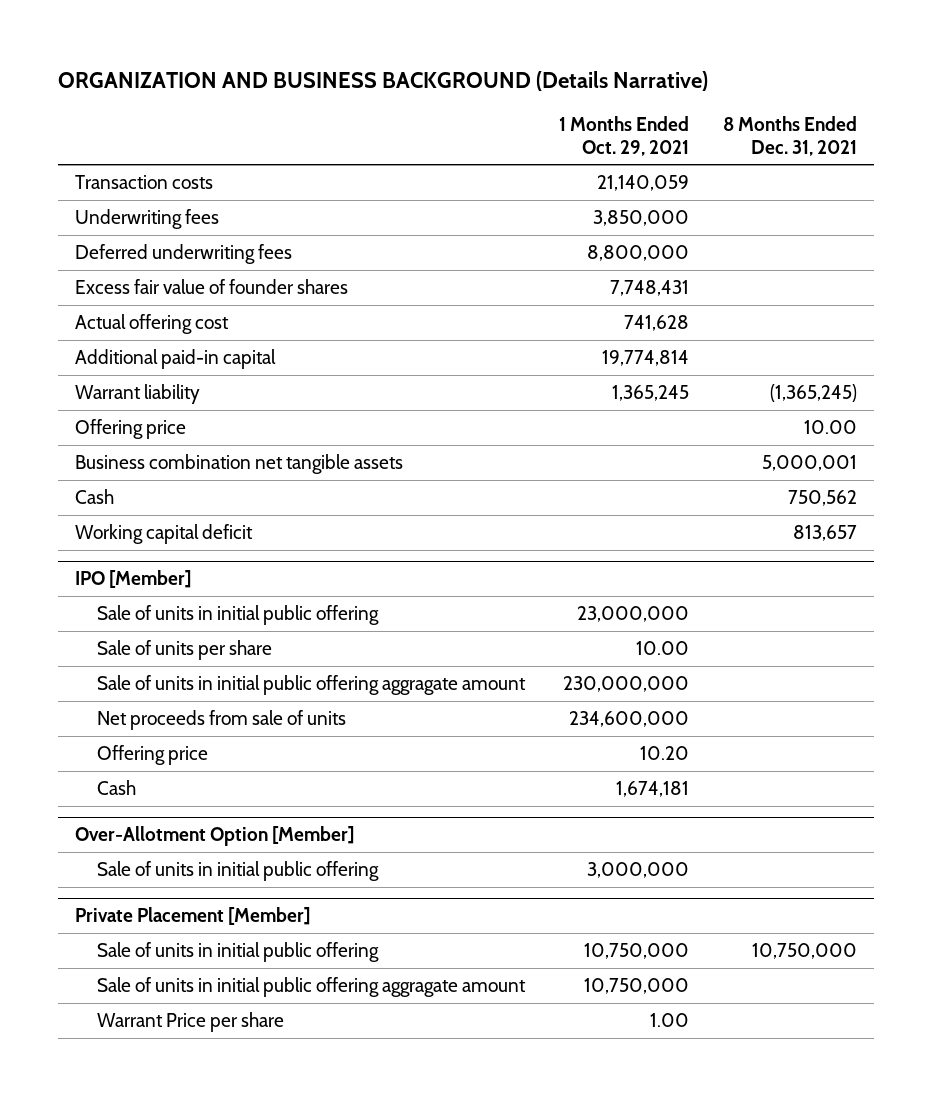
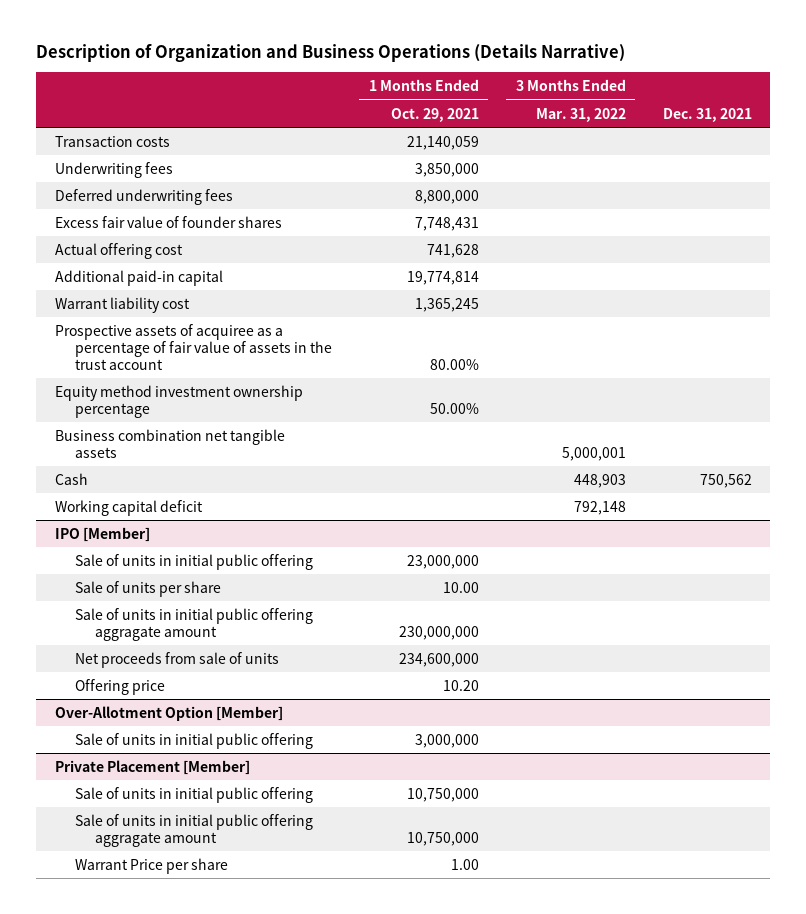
- ORGANIZATION AND BUSINESS BACKGROUND (Details Narrative)
+ Description of Organization and Business Operations (Details Narrative)
- | 1 Months Ended Oct. 29, 2021 | 8 Months Ended Dec. 31, 2021
+ | 1 Months Ended Oct. 29, 2021 | 3 Months Ended Mar. 31, 2022 | Dec. 31, 2021
- Warrant liability | 1,365,245 | (1,365,245)
- Offering price | | 10.00
+ Warrant liability cost | 1,365,245 | |
+ Prospective assets of acquiree as a percentage of fair value of assets in the trust account | 80.00% | |
+ Equity method investment ownership percentage | 50.00% | |
@ IPO [Member]
- Cash | 1,674,181 |

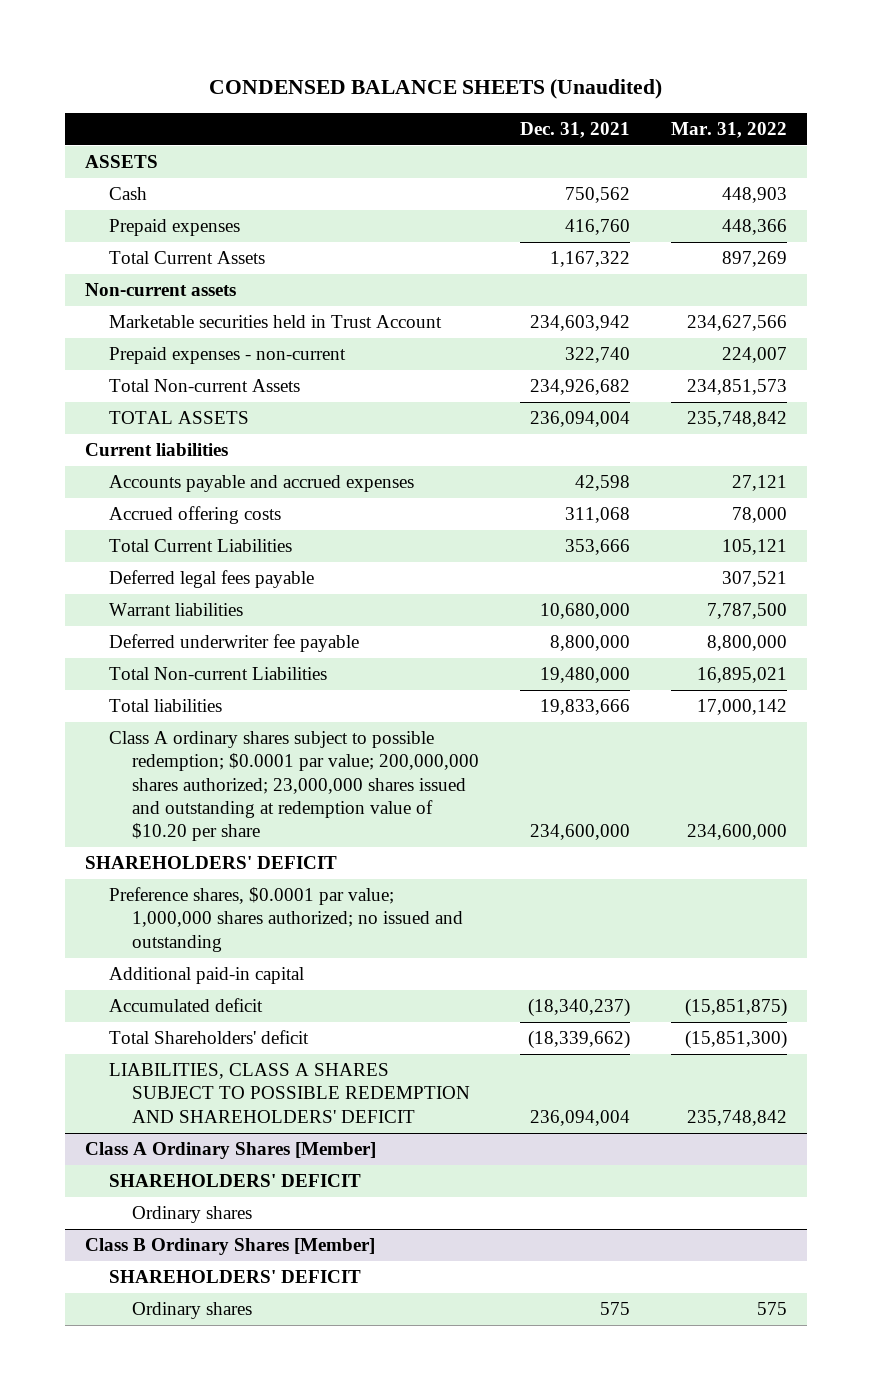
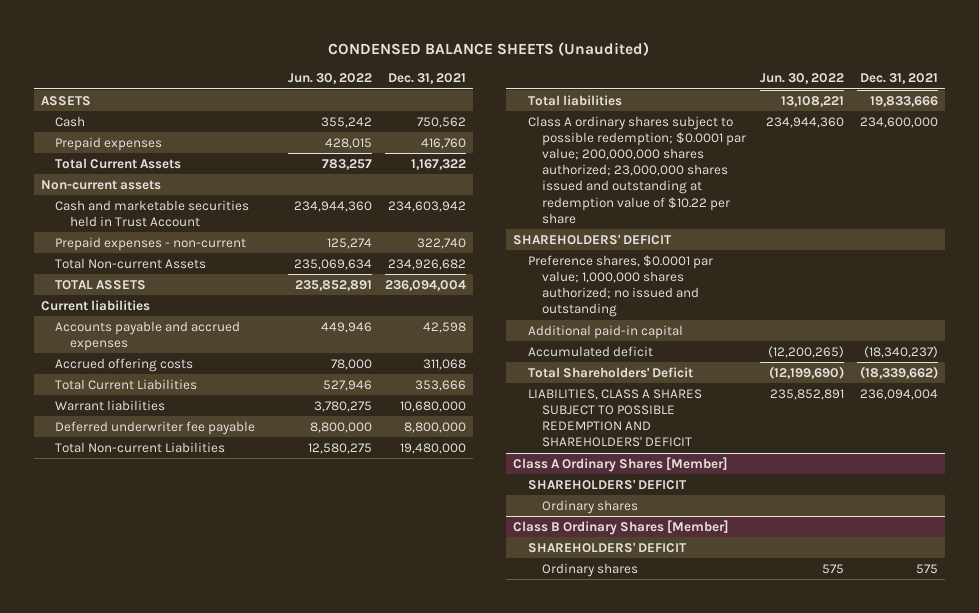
- | Dec. 31, 2021 | Mar. 31, 2022
+ | Jun. 30, 2022 | Dec. 31, 2021
- Marketable securities held in Trust Account | 234,603,942 | 234,627,566
+ Cash and marketable securities held in Trust Account | 234,944,360 | 234,603,942
- Deferred legal fees payable | | 307,521
- Class A ordinary shares subject to possible redemption; $0.0001 par value; 200,000,000 shares authorized; 23,000,000 shares issued and outstanding at redemption value of $10.20 per share | 234,600,000 | 234,600,000
+ Class A ordinary shares subject to possible redemption; $0.0001 par value; 200,000,000 shares authorized; 23,000,000 shares issued and outstanding at redemption value of $10.22 per share | 234,944,360 | 234,600,000
- Total Shareholders' deficit | (18,339,662) | (15,851,300)
+ Total Shareholders' Deficit | (12,199,690) | (18,339,662)

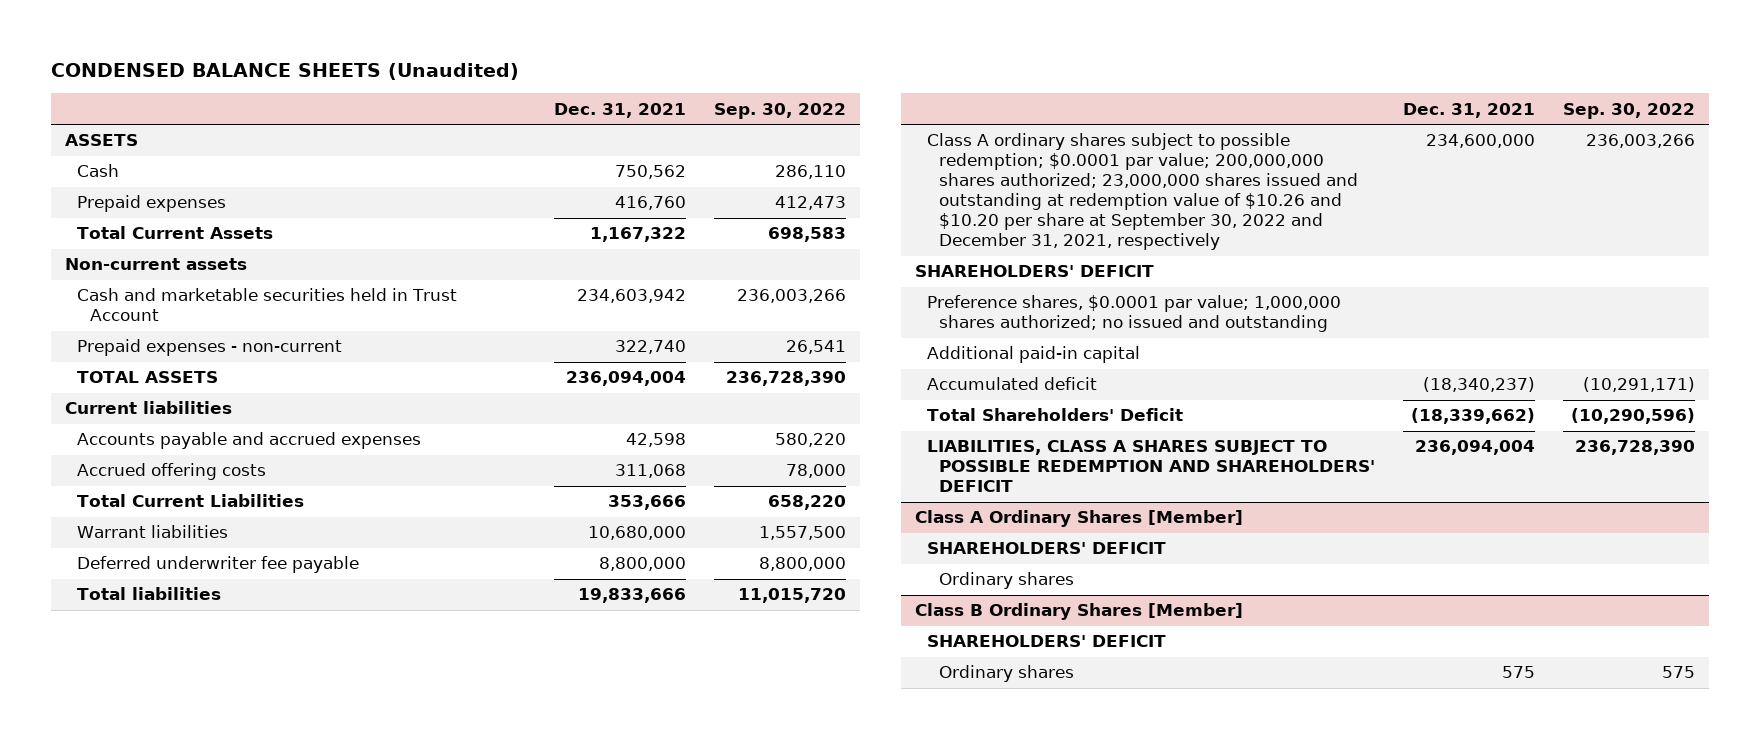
- | Jun. 30, 2022 | Dec. 31, 2021
+ | Dec. 31, 2021 | Sep. 30, 2022
- Total Non-current Assets | 235,069,634 | 234,926,682
- Total Non-current Liabilities | 12,580,275 | 19,480,000
- Class A ordinary shares subject to possible redemption; $0.0001 par value; 200,000,000 shares authorized; 23,000,000 shares issued and outstanding at redemption value of $10.22 per share | 234,944,360 | 234,600,000
+ Class A ordinary shares subject to possible redemption; $0.0001 par value; 200,000,000 shares authorized; 23,000,000 shares issued and outstanding at redemption value of $10.26 and $10.20 per share at September 30, 2022 and December 31, 2021, respectively | 234,600,000 | 236,003,266

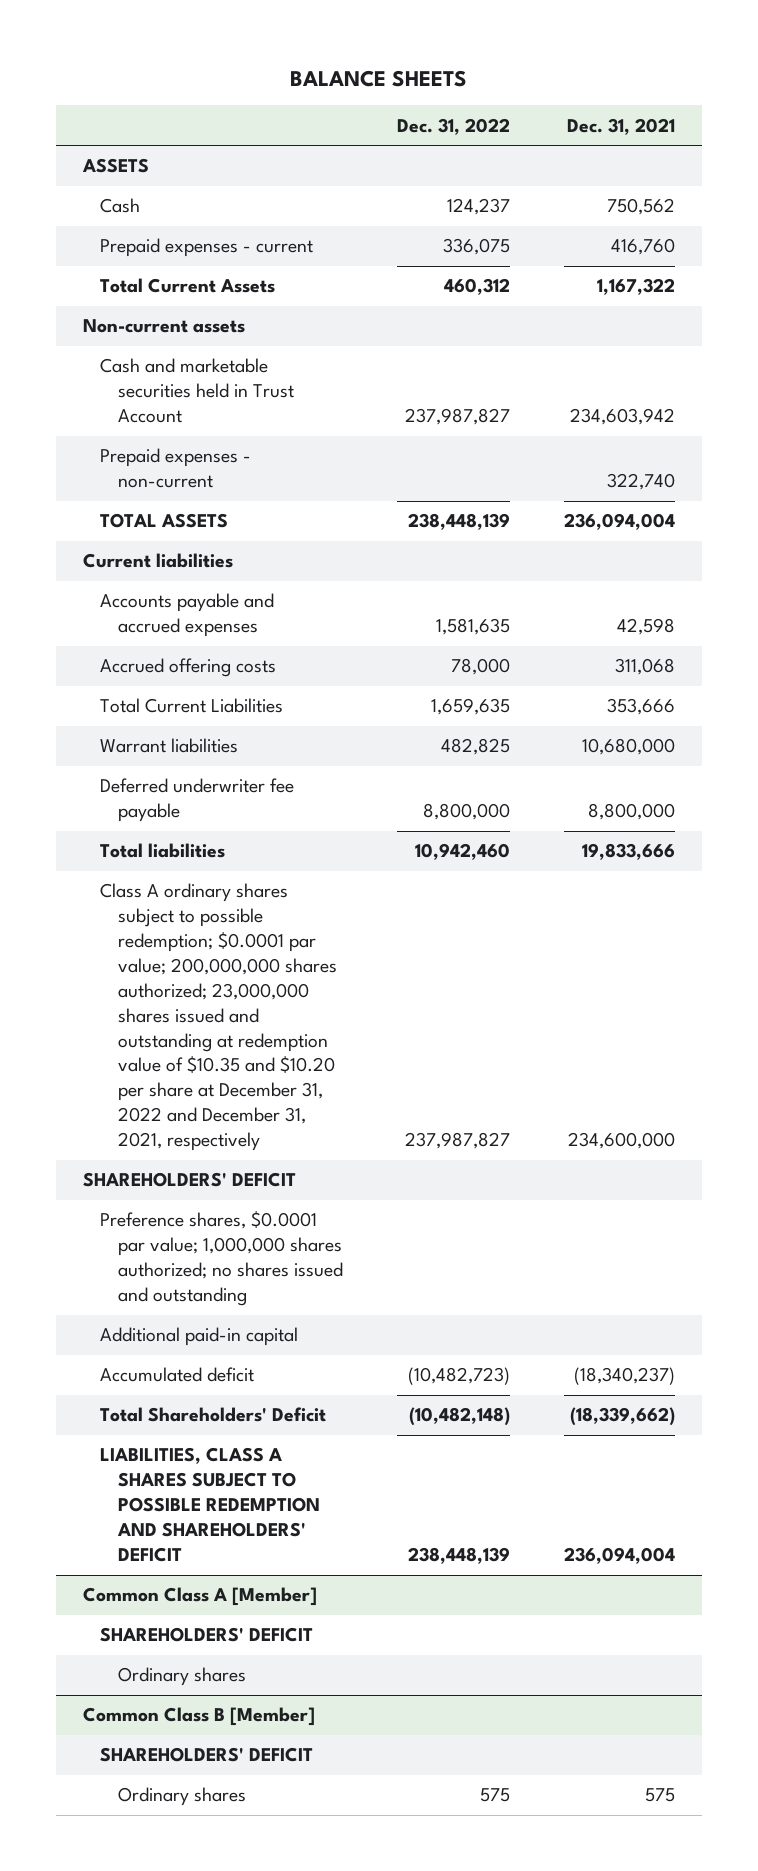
- CONDENSED BALANCE SHEETS (Unaudited)
+ BALANCE SHEETS
- | Dec. 31, 2021 | Sep. 30, 2022
+ | Dec. 31, 2022 | Dec. 31, 2021
- Prepaid expenses | 416,760 | 412,473
+ Prepaid expenses - current | 336,075 | 416,760
- Class A ordinary shares subject to possible redemption; $0.0001 par value; 200,000,000 shares authorized; 23,000,000 shares issued and outstanding at redemption value of $10.26 and $10.20 per share at September 30, 2022 and December 31, 2021, respectively | 234,600,000 | 236,003,266
+ Class A ordinary shares subject to possible redemption; $0.0001 par value; 200,000,000 shares authorized; 23,000,000 shares issued and outstanding at redemption value of $10.35 and $10.20 per share at December 31, 2022 and December 31, 2021, respectively | 237,987,827 | 234,600,000
- Preference shares, $0.0001 par value; 1,000,000 shares authorized; no issued and outstanding
+ Preference shares, $0.0001 par value; 1,000,000 shares authorized; no shares issued and outstanding
- Class A Ordinary Shares [Member]
+ Common Class A [Member]
- Class B Ordinary Shares [Member]
+ Common Class B [Member]

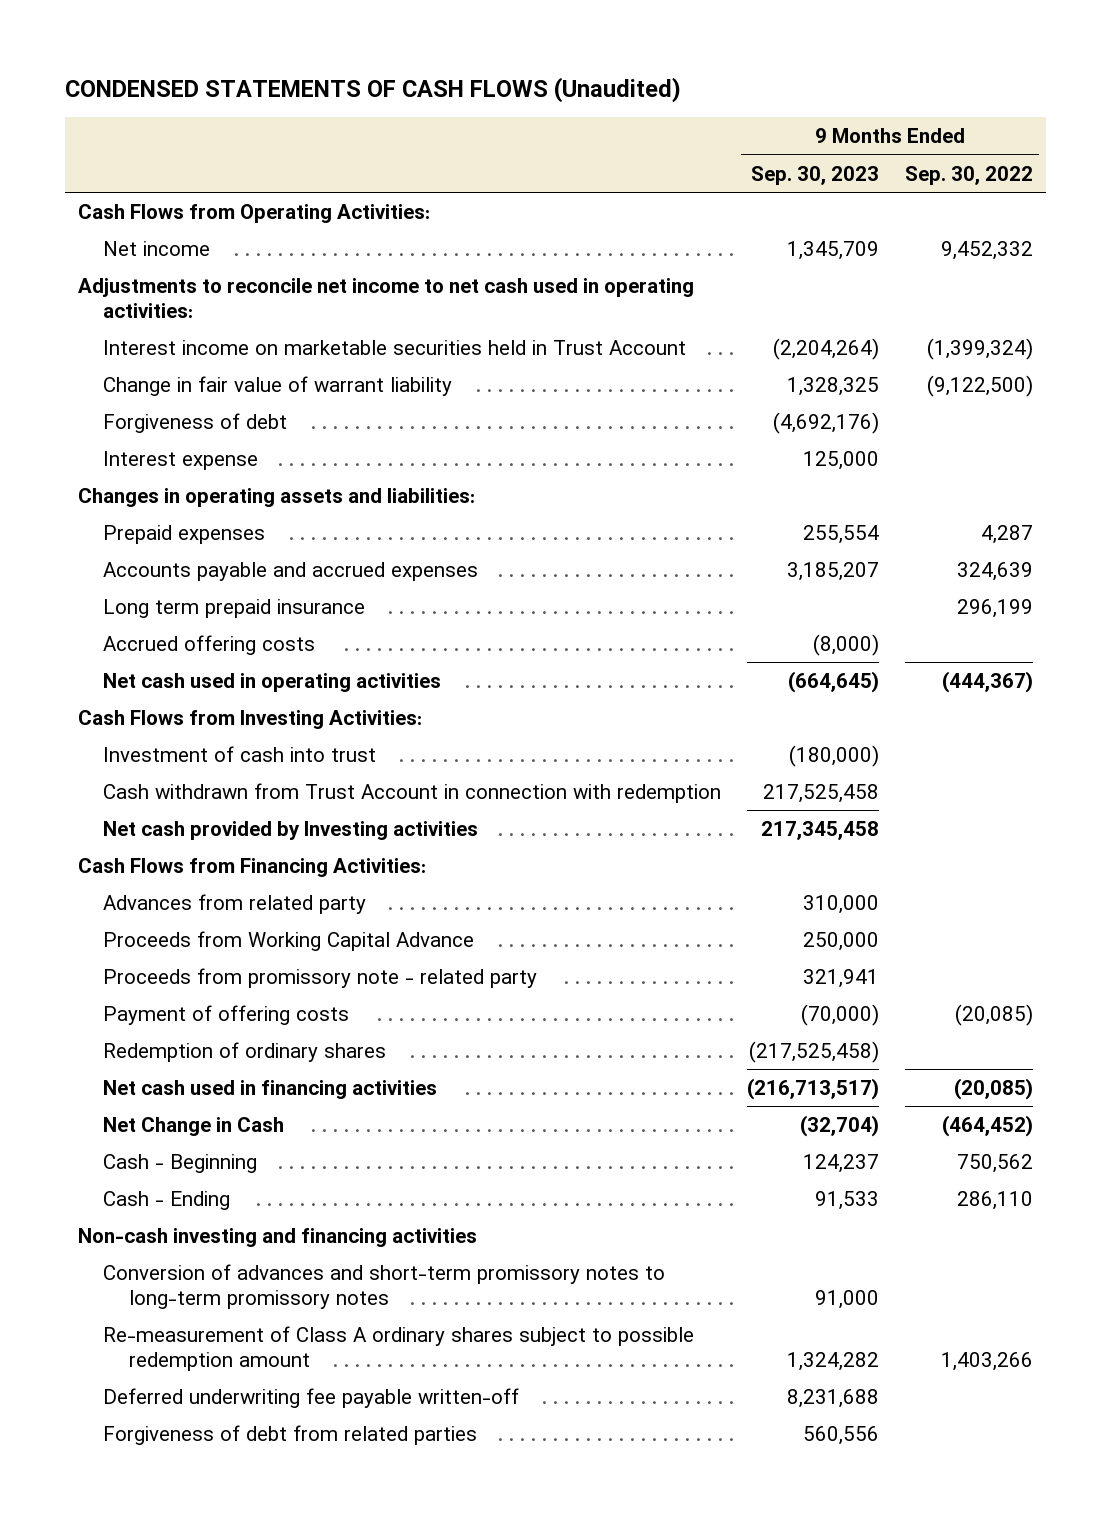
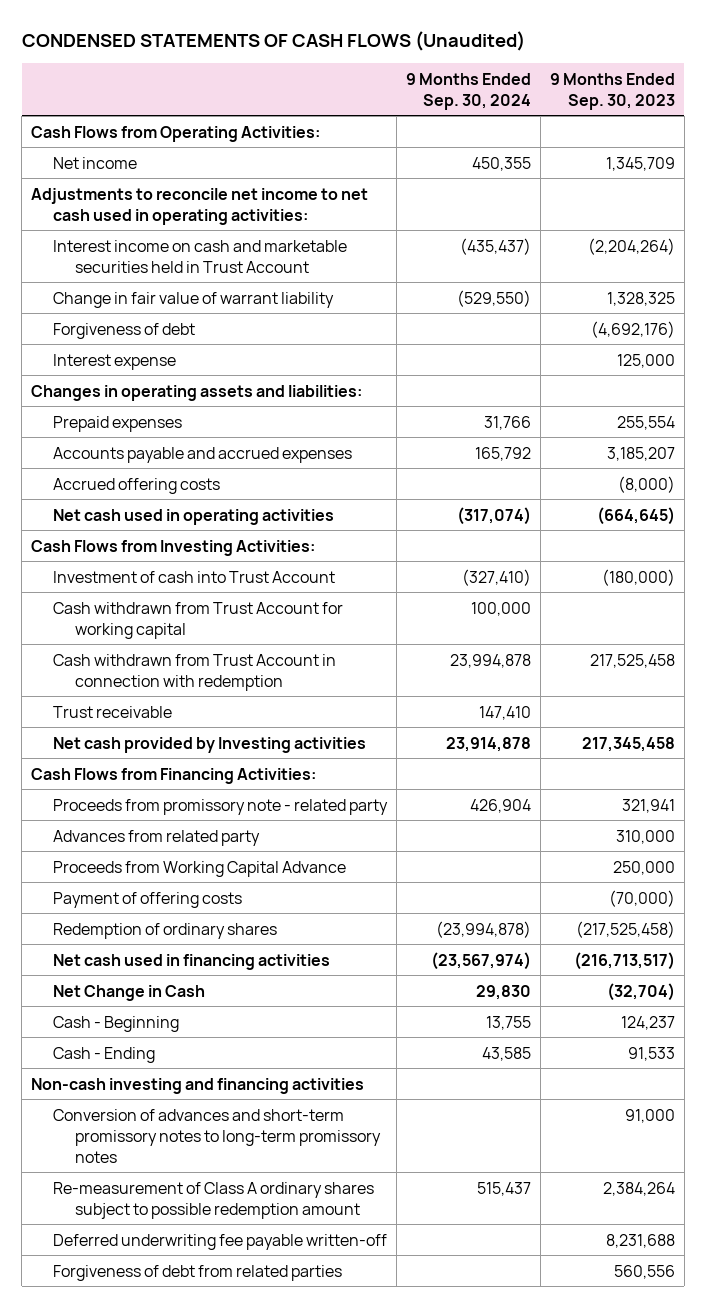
- | 9 Months Ended Sep. 30, 2023 | 9 Months Ended Sep. 30, 2022
+ | 9 Months Ended Sep. 30, 2024 | 9 Months Ended Sep. 30, 2023
- Interest income on marketable securities held in Trust Account | (2,204,264) | (1,399,324)
+ Interest income on cash and marketable securities held in Trust Account | (435,437) | (2,204,264)
- Long term prepaid insurance | | 296,199
- Investment of cash into trust | (180,000) |
+ Investment of cash into Trust Account | (327,410) | (180,000)
+ Cash withdrawn from Trust Account for working capital | 100,000 |
+ Trust receivable | 147,410 |
moved up: Proceeds from promissory note - related party | 426,904 | 321,941
- Re-measurement of Class A ordinary shares subject to possible redemption amount | 1,324,282 | 1,403,266
+ Re-measurement of Class A ordinary shares subject to possible redemption amount | 515,437 | 2,384,264

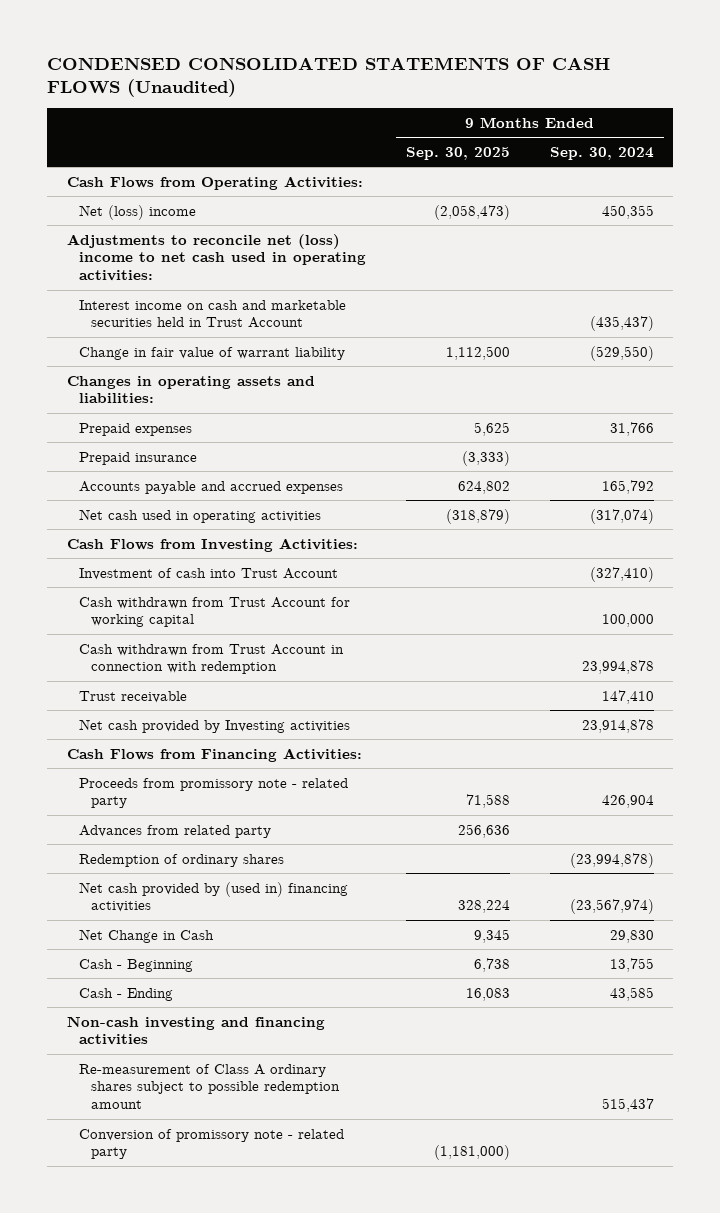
- CONDENSED STATEMENTS OF CASH FLOWS (Unaudited)
+ CONDENSED CONSOLIDATED STATEMENTS OF CASH FLOWS (Unaudited)
- | 9 Months Ended Sep. 30, 2024 | 9 Months Ended Sep. 30, 2023
+ | 9 Months Ended Sep. 30, 2025 | 9 Months Ended Sep. 30, 2024
- Net income | 450,355 | 1,345,709
- Adjustments to reconcile net income to net cash used in operating activities:
+ Net (loss) income | (2,058,473) | 450,355
+ Adjustments to reconcile net (loss) income to net cash used in operating activities:
- Forgiveness of debt | | (4,692,176)
- Interest expense | | 125,000
+ Prepaid insurance | (3,333) |
- Accrued offering costs | | (8,000)
- Proceeds from Working Capital Advance | | 250,000
- Payment of offering costs | | (70,000)
- Net cash used in financing activities | (23,567,974) | (216,713,517)
+ Net cash provided by (used in) financing activities | 328,224 | (23,567,974)
- Conversion of advances and short-term promissory notes to long-term promissory notes | | 91,000
- Deferred underwriting fee payable written-off | | 8,231,688
- Forgiveness of debt from related parties | | 560,556
+ Conversion of promissory note - related party | (1,181,000) |

